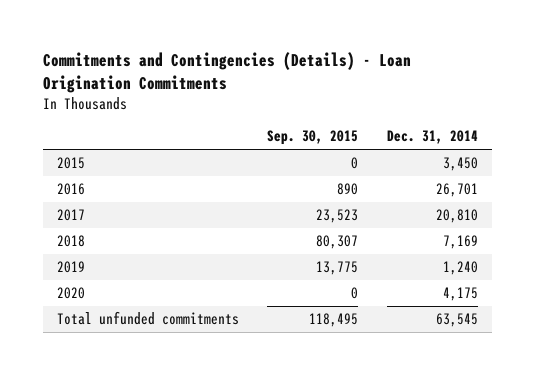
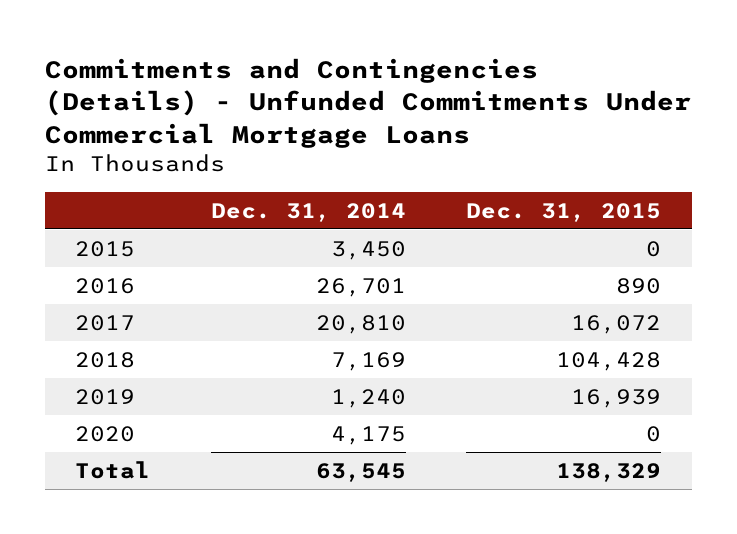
- Commitments and Contingencies (Details) - Loan Origination Commitments
+ Commitments and Contingencies (Details) - Unfunded Commitments Under Commercial Mortgage Loans
- | Sep. 30, 2015 | Dec. 31, 2014
+ | Dec. 31, 2014 | Dec. 31, 2015
- Total unfunded commitments | 118,495 | 63,545
+ Total | 63,545 | 138,329

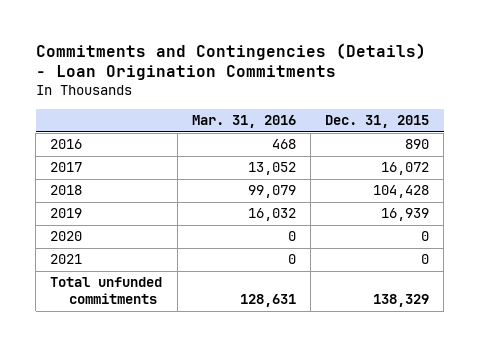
- Commitments and Contingencies (Details) - Unfunded Commitments Under Commercial Mortgage Loans
+ Commitments and Contingencies (Details) - Loan Origination Commitments
- | Dec. 31, 2014 | Dec. 31, 2015
+ | Mar. 31, 2016 | Dec. 31, 2015
- 2015 | 3,450 | 0
- Total | 63,545 | 138,329
+ 2021 | 0 | 0
+ Total unfunded commitments | 128,631 | 138,329

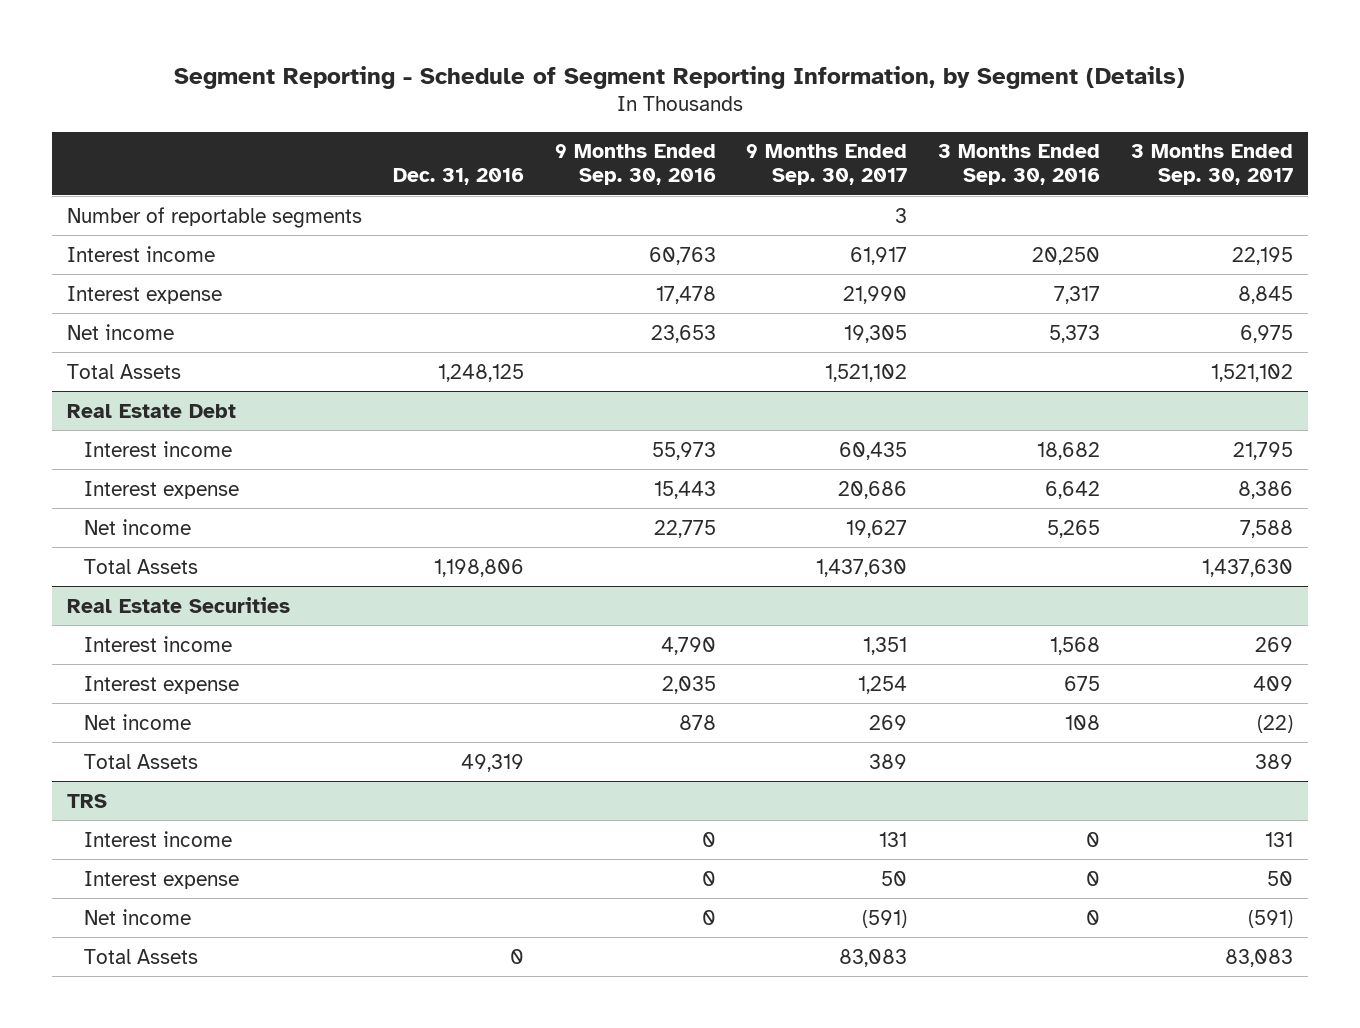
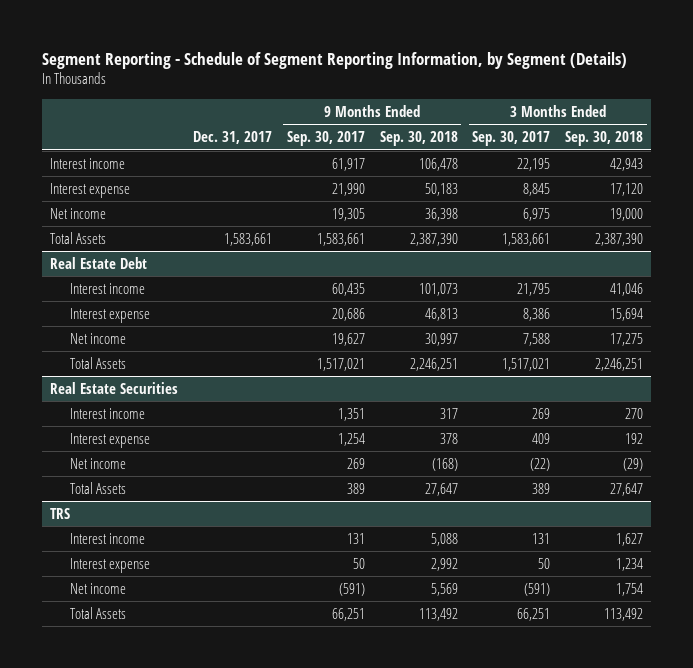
- | Dec. 31, 2016 | 9 Months Ended Sep. 30, 2016 | 9 Months Ended Sep. 30, 2017 | 3 Months Ended Sep. 30, 2016 | 3 Months Ended Sep. 30, 2017
+ | Dec. 31, 2017 | 9 Months Ended Sep. 30, 2017 | 9 Months Ended Sep. 30, 2018 | 3 Months Ended Sep. 30, 2017 | 3 Months Ended Sep. 30, 2018
- Number of reportable segments | | | 3 | |
- Total Assets | 1,248,125 | | 1,521,102 | | 1,521,102
+ Total Assets | 1,583,661 | 1,583,661 | 2,387,390 | 1,583,661 | 2,387,390
@ Real Estate Debt
- Total Assets | 1,198,806 | | 1,437,630 | | 1,437,630
+ Total Assets | | 1,517,021 | 2,246,251 | 1,517,021 | 2,246,251
@ TRS
- Total Assets | 0 | | 83,083 | | 83,083
+ Total Assets | | 66,251 | 113,492 | 66,251 | 113,492

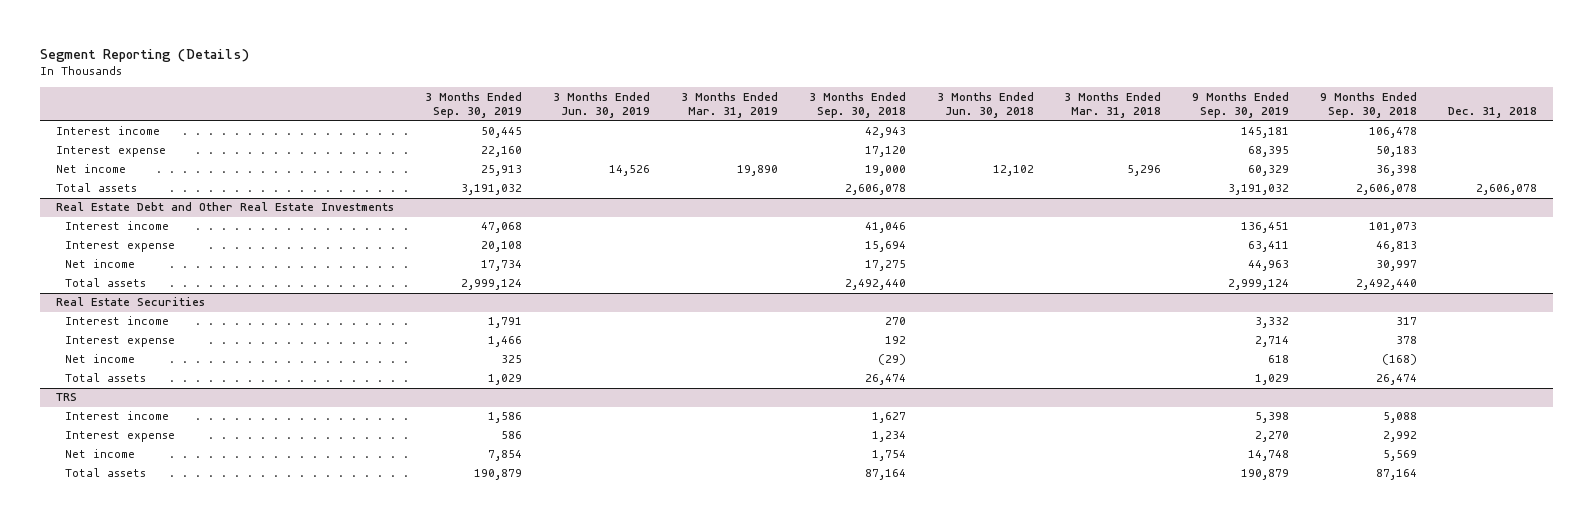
- Segment Reporting - Schedule of Segment Reporting Information, by Segment (Details)
+ Segment Reporting (Details)
- | Dec. 31, 2017 | 9 Months Ended Sep. 30, 2017 | 9 Months Ended Sep. 30, 2018 | 3 Months Ended Sep. 30, 2017 | 3 Months Ended Sep. 30, 2018
+ | 3 Months Ended Sep. 30, 2019 | 3 Months Ended Jun. 30, 2019 | 3 Months Ended Mar. 31, 2019 | 3 Months Ended Sep. 30, 2018 | 3 Months Ended Jun. 30, 2018 | 3 Months Ended Mar. 31, 2018 | 9 Months Ended Sep. 30, 2019 | 9 Months Ended Sep. 30, 2018 | Dec. 31, 2018
- Total Assets | 1,583,661 | 1,583,661 | 2,387,390 | 1,583,661 | 2,387,390
- Real Estate Debt
+ Total assets | 3,191,032 | | | 2,606,078 | | | 3,191,032 | 2,606,078 | 2,606,078
+ Real Estate Debt and Other Real Estate Investments
- Total Assets | | 1,517,021 | 2,246,251 | 1,517,021 | 2,246,251
+ Total assets | 2,999,124 | | | 2,492,440 | | | 2,999,124 | 2,492,440 |
@ Real Estate Securities
- Total Assets | | 389 | 27,647 | 389 | 27,647
+ Total assets | 1,029 | | | 26,474 | | | 1,029 | 26,474 |
@ TRS
- Total Assets | | 66,251 | 113,492 | 66,251 | 113,492
+ Total assets | 190,879 | | | 87,164 | | | 190,879 | 87,164 |

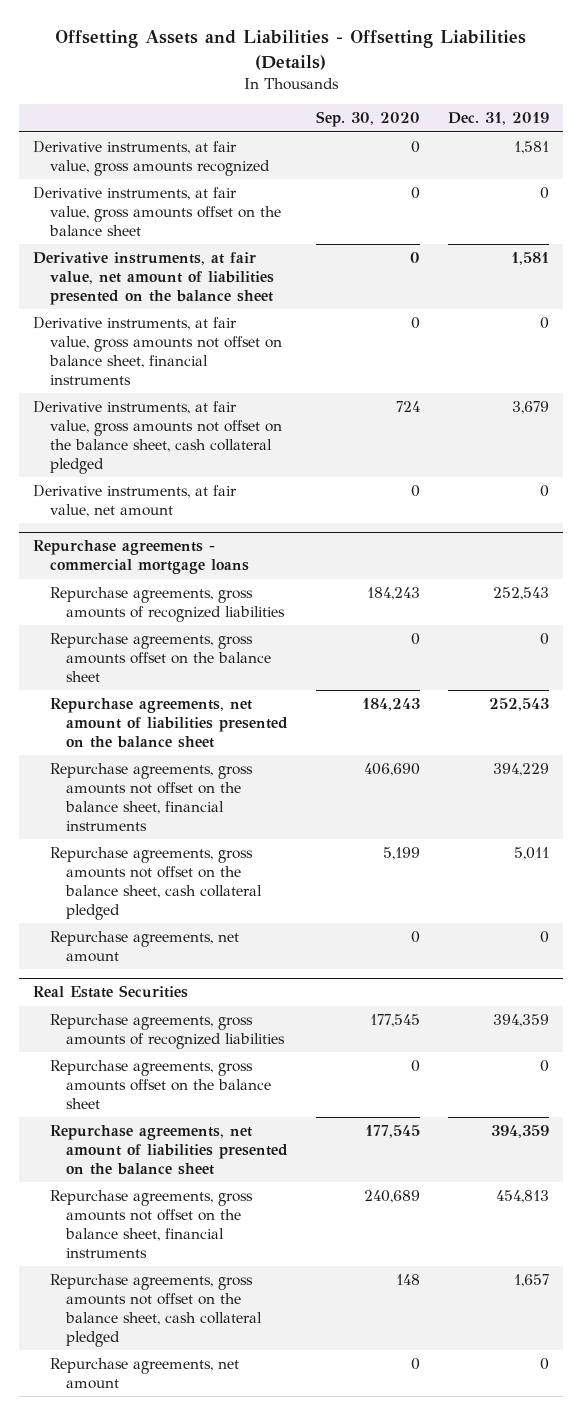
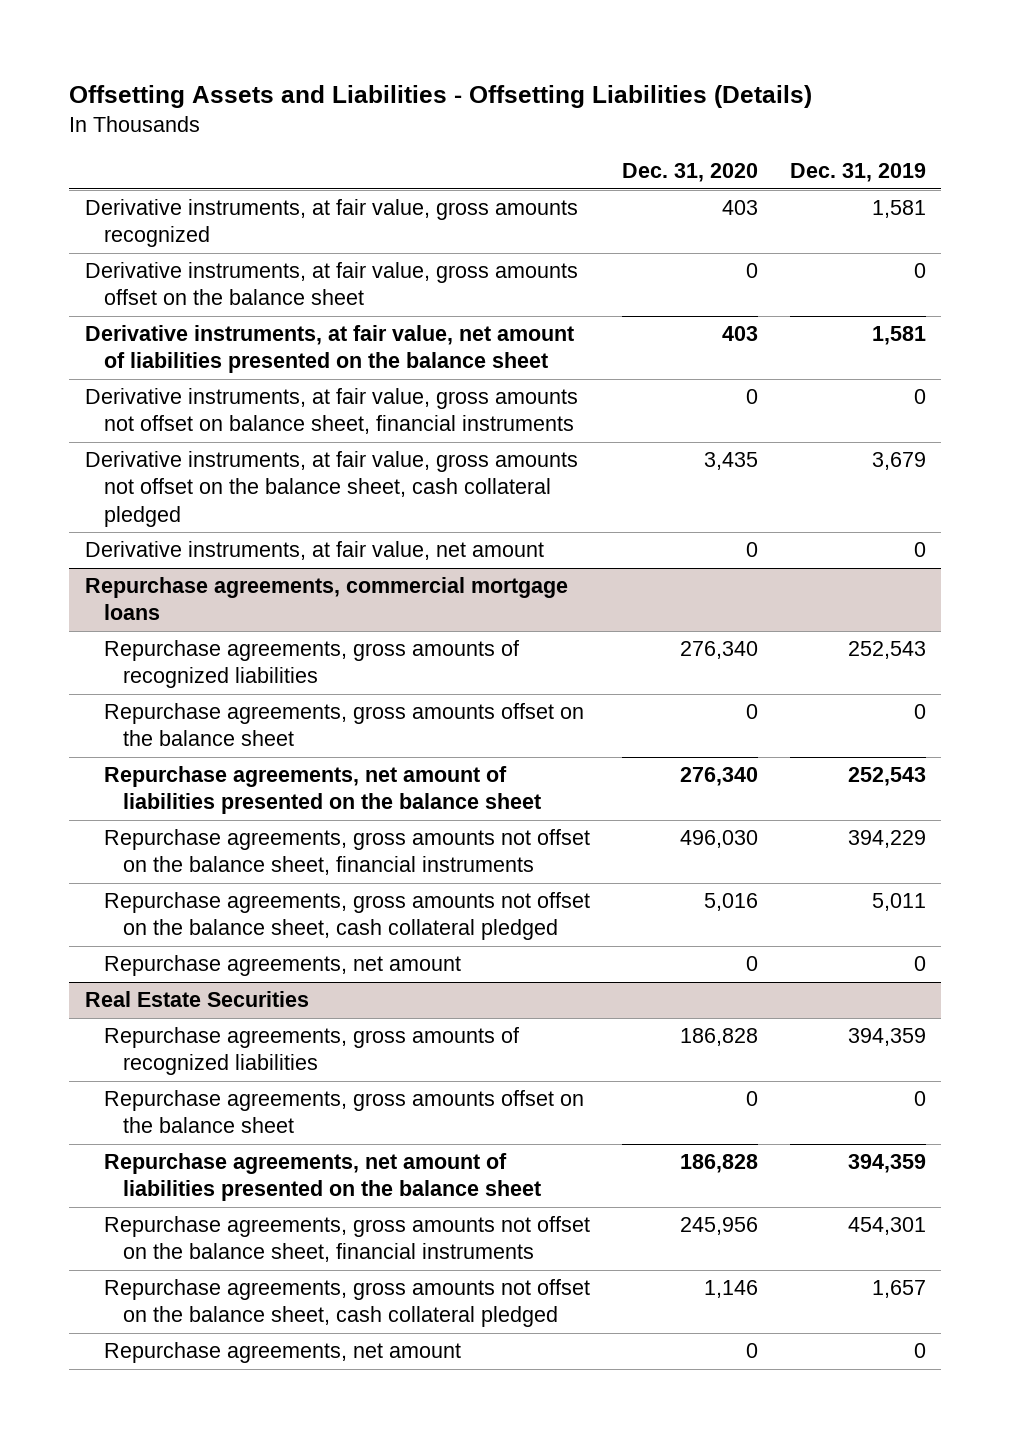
- | Sep. 30, 2020 | Dec. 31, 2019
+ | Dec. 31, 2020 | Dec. 31, 2019
- Repurchase agreements - commercial mortgage loans
+ Repurchase agreements, commercial mortgage loans
@ Real Estate Securities
- Repurchase agreements, gross amounts not offset on the balance sheet, financial instruments | 240,689 | 454,813
+ Repurchase agreements, gross amounts not offset on the balance sheet, financial instruments | 245,956 | 454,301

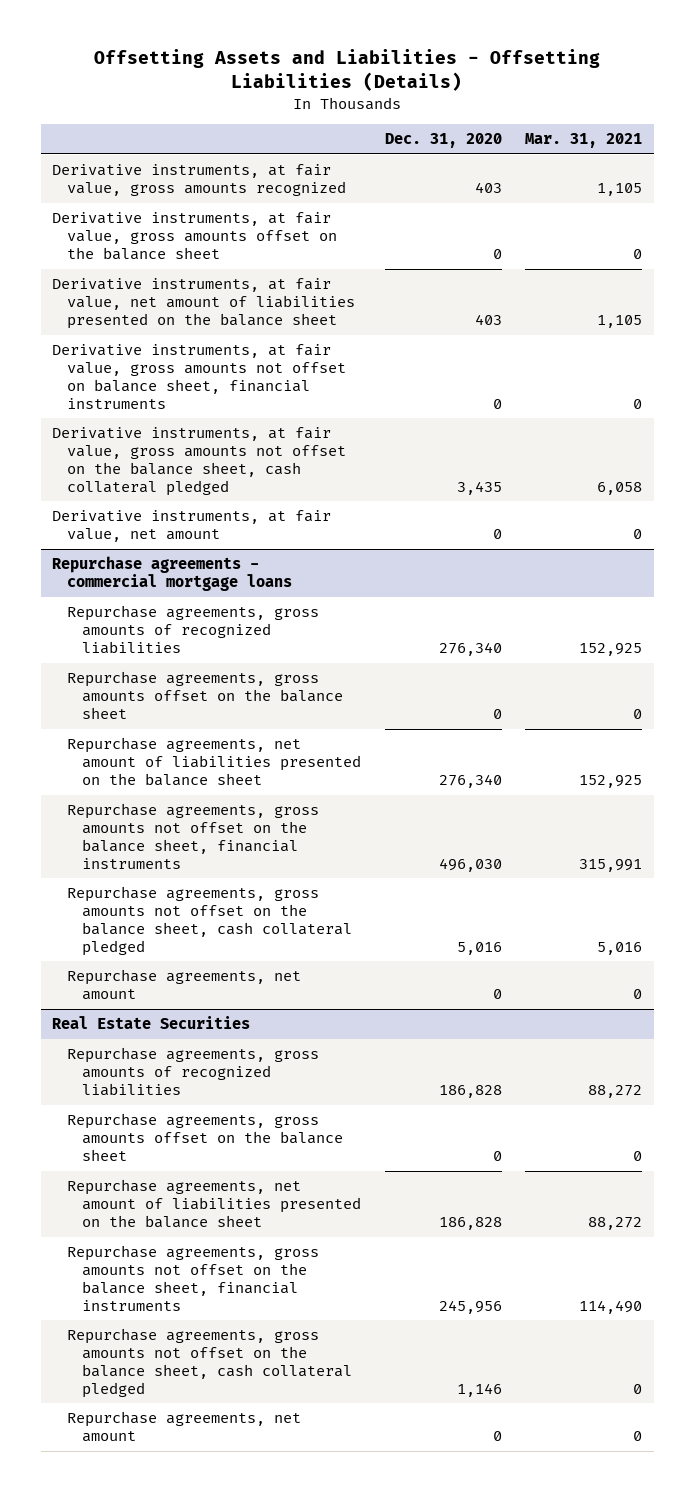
- | Dec. 31, 2020 | Dec. 31, 2019
+ | Dec. 31, 2020 | Mar. 31, 2021
- Repurchase agreements, commercial mortgage loans
+ Repurchase agreements - commercial mortgage loans

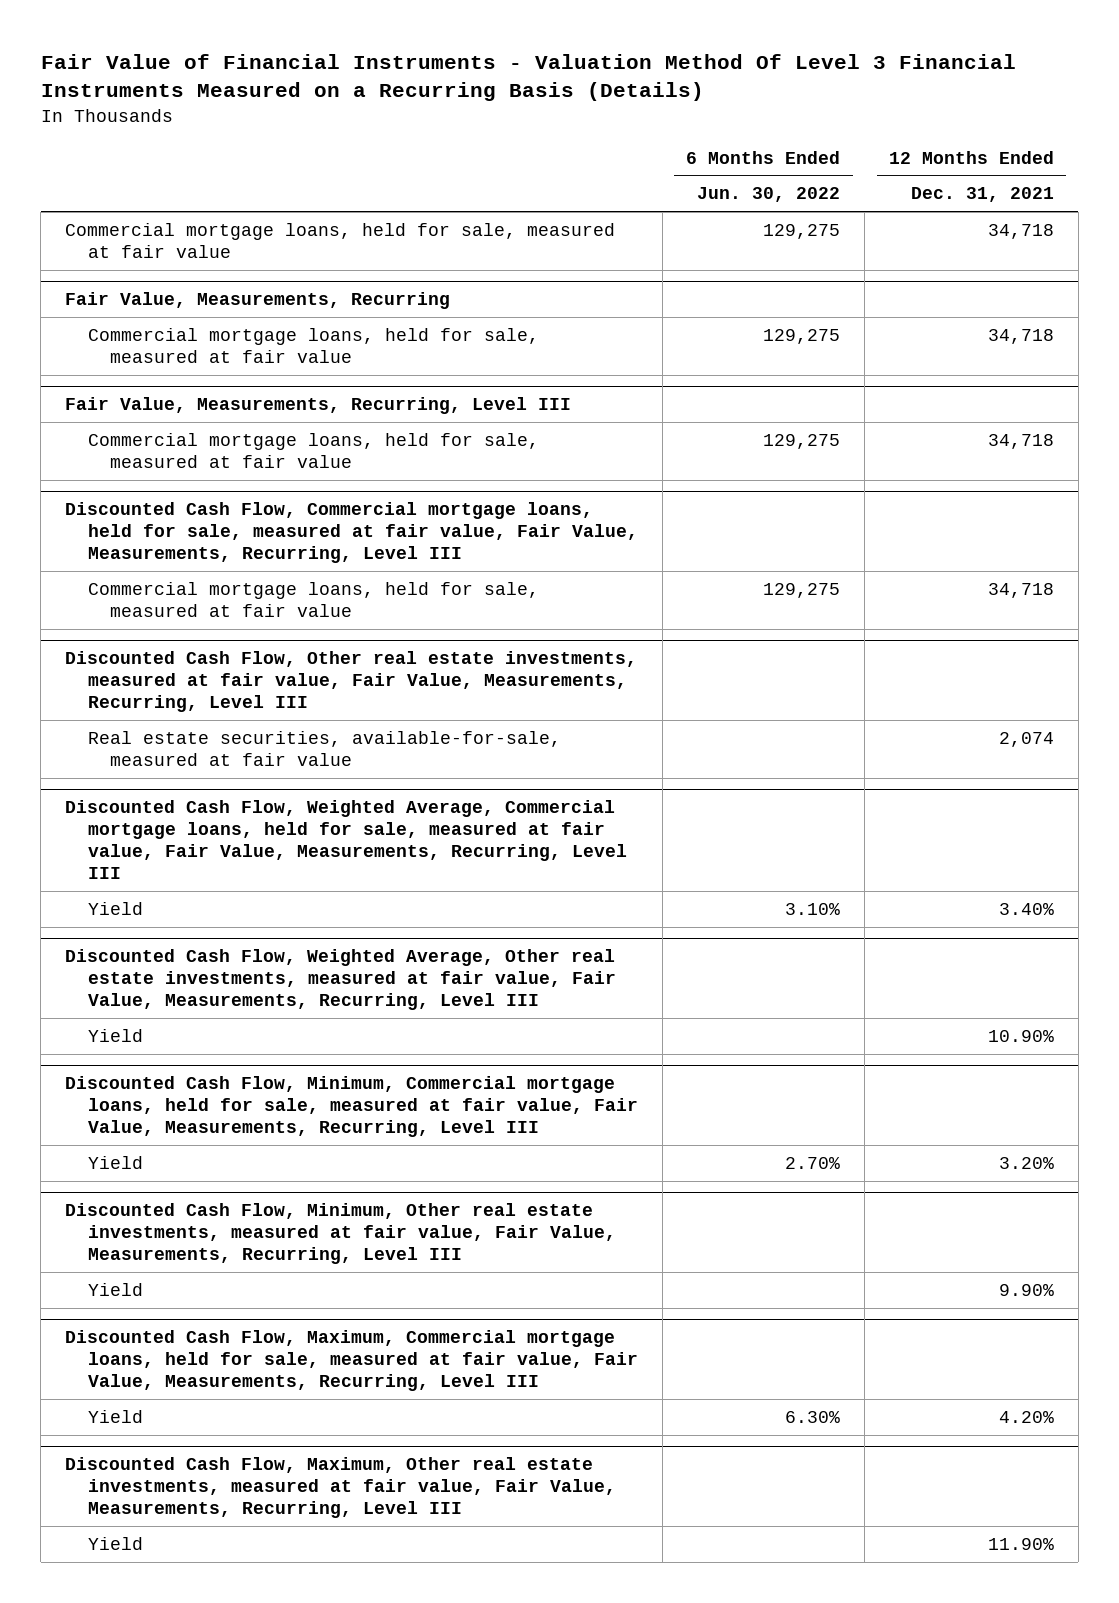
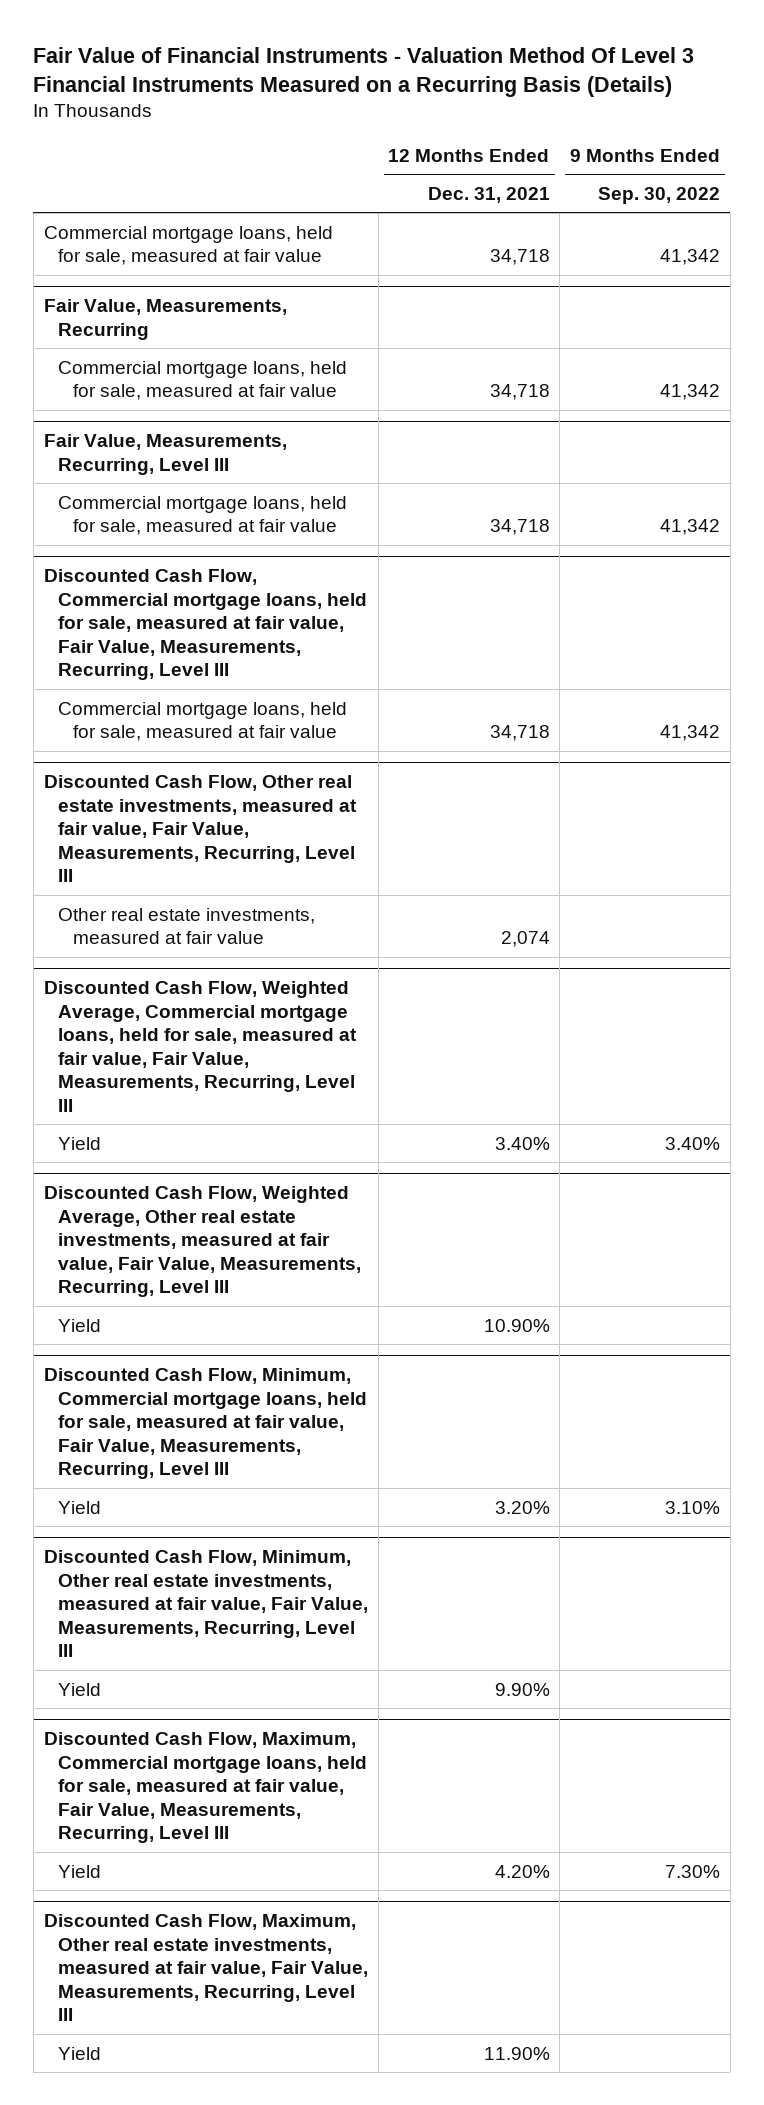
- | 6 Months Ended Jun. 30, 2022 | 12 Months Ended Dec. 31, 2021
+ | 12 Months Ended Dec. 31, 2021 | 9 Months Ended Sep. 30, 2022
@ Discounted Cash Flow, Other real estate investments, measured at fair value, Fair Value, Measurements, Recurring, Level III
- Real estate securities, available-for-sale, measured at fair value | | 2,074
+ Other real estate investments, measured at fair value | 2,074 |

